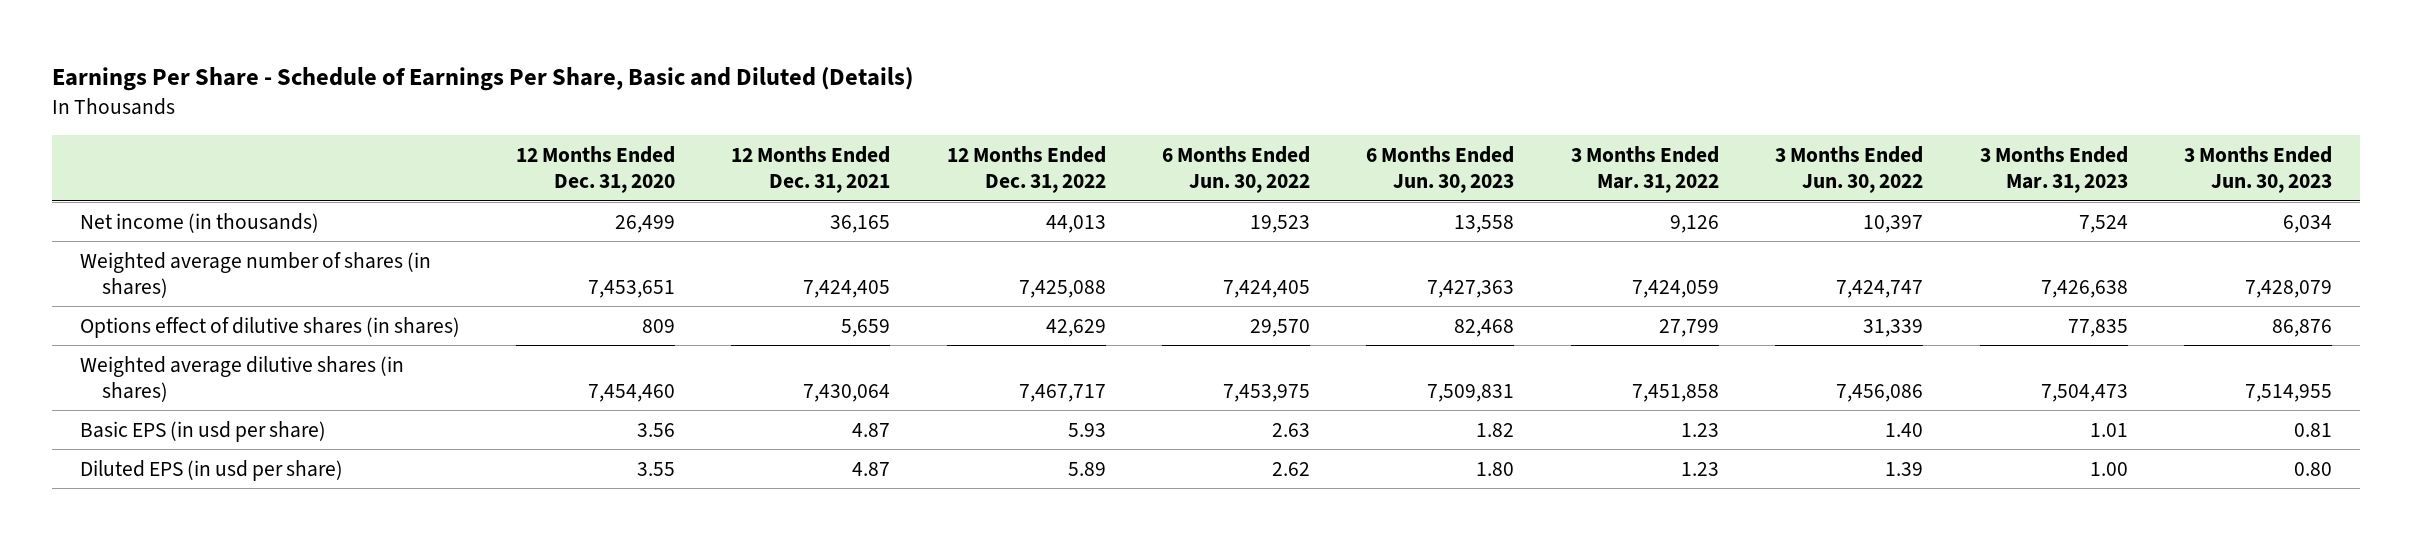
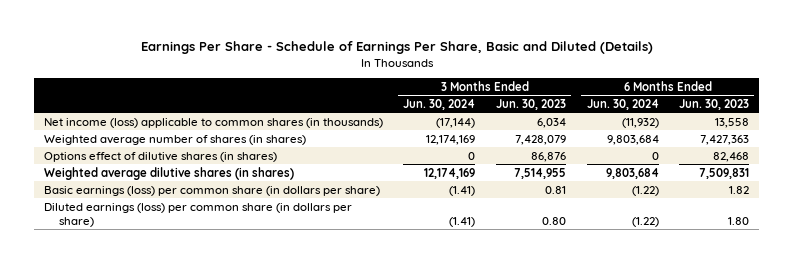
- | 12 Months Ended Dec. 31, 2020 | 12 Months Ended Dec. 31, 2021 | 12 Months Ended Dec. 31, 2022 | 6 Months Ended Jun. 30, 2022 | 6 Months Ended Jun. 30, 2023 | 3 Months Ended Mar. 31, 2022 | 3 Months Ended Jun. 30, 2022 | 3 Months Ended Mar. 31, 2023 | 3 Months Ended Jun. 30, 2023
+ | 3 Months Ended Jun. 30, 2024 | 3 Months Ended Jun. 30, 2023 | 6 Months Ended Jun. 30, 2024 | 6 Months Ended Jun. 30, 2023
- Net income (in thousands) | 26,499 | 36,165 | 44,013 | 19,523 | 13,558 | 9,126 | 10,397 | 7,524 | 6,034
+ Net income (loss) applicable to common shares (in thousands) | (17,144) | 6,034 | (11,932) | 13,558
- Basic EPS (in usd per share) | 3.56 | 4.87 | 5.93 | 2.63 | 1.82 | 1.23 | 1.40 | 1.01 | 0.81
- Diluted EPS (in usd per share) | 3.55 | 4.87 | 5.89 | 2.62 | 1.80 | 1.23 | 1.39 | 1.00 | 0.80
+ Basic earnings (loss) per common share (in dollars per share) | (1.41) | 0.81 | (1.22) | 1.82
+ Diluted earnings (loss) per common share (in dollars per share) | (1.41) | 0.80 | (1.22) | 1.80

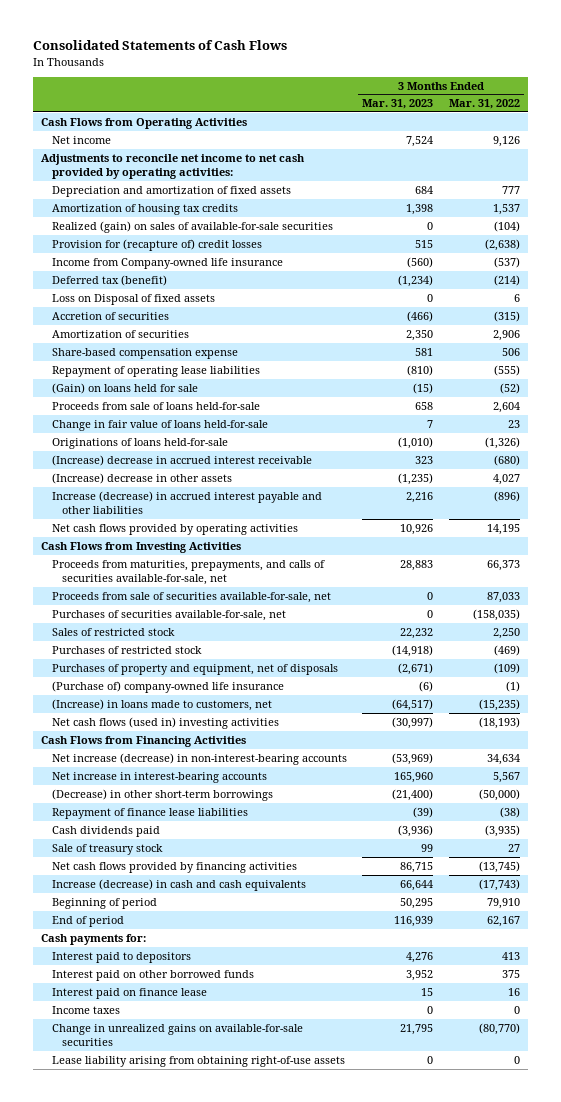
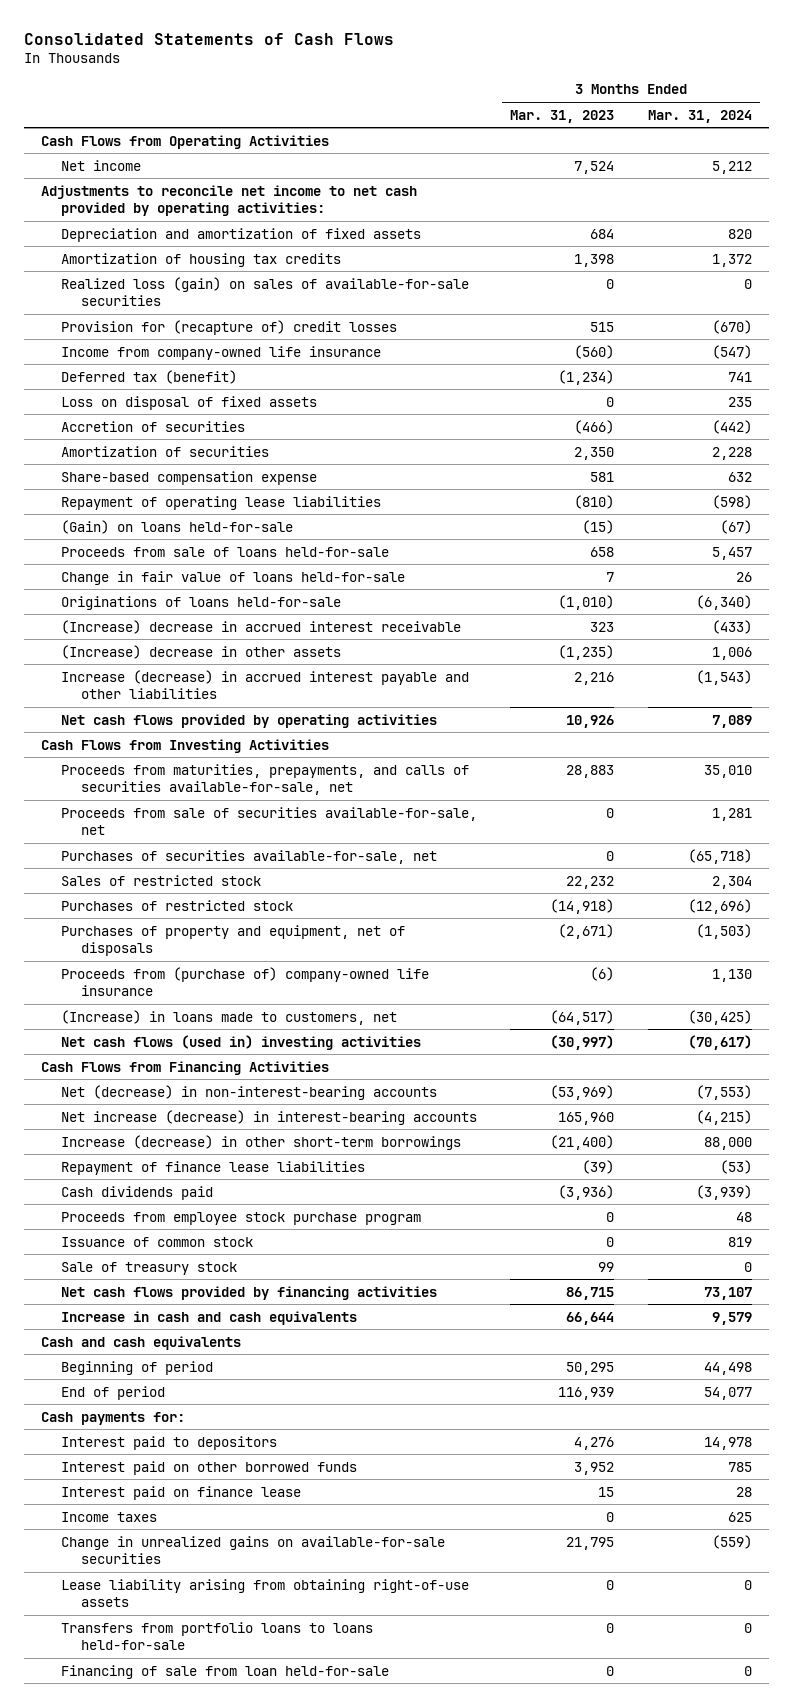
- | 3 Months Ended Mar. 31, 2023 | 3 Months Ended Mar. 31, 2022
+ | 3 Months Ended Mar. 31, 2023 | 3 Months Ended Mar. 31, 2024
- Realized (gain) on sales of available-for-sale securities | 0 | (104)
+ Realized loss (gain) on sales of available-for-sale securities | 0 | 0
- Income from Company-owned life insurance | (560) | (537)
+ Income from company-owned life insurance | (560) | (547)
- Loss on Disposal of fixed assets | 0 | 6
+ Loss on disposal of fixed assets | 0 | 235
- (Gain) on loans held for sale | (15) | (52)
+ (Gain) on loans held-for-sale | (15) | (67)
- (Purchase of) company-owned life insurance | (6) | (1)
+ Proceeds from (purchase of) company-owned life insurance | (6) | 1,130
- Net increase (decrease) in non-interest-bearing accounts | (53,969) | 34,634
- Net increase in interest-bearing accounts | 165,960 | 5,567
- (Decrease) in other short-term borrowings | (21,400) | (50,000)
+ Net (decrease) in non-interest-bearing accounts | (53,969) | (7,553)
+ Net increase (decrease) in interest-bearing accounts | 165,960 | (4,215)
+ Increase (decrease) in other short-term borrowings | (21,400) | 88,000
+ Proceeds from employee stock purchase program | 0 | 48
+ Issuance of common stock | 0 | 819
- Increase (decrease) in cash and cash equivalents | 66,644 | (17,743)
+ Increase in cash and cash equivalents | 66,644 | 9,579
+ Cash and cash equivalents
+ Transfers from portfolio loans to loans held-for-sale | 0 | 0
+ Financing of sale from loan held-for-sale | 0 | 0

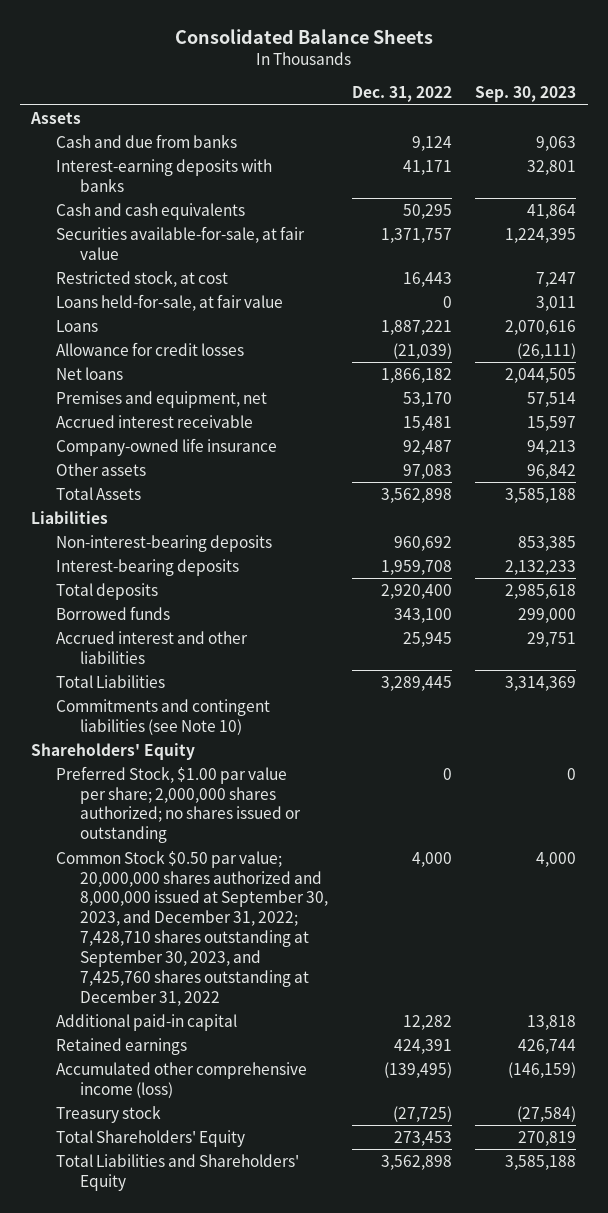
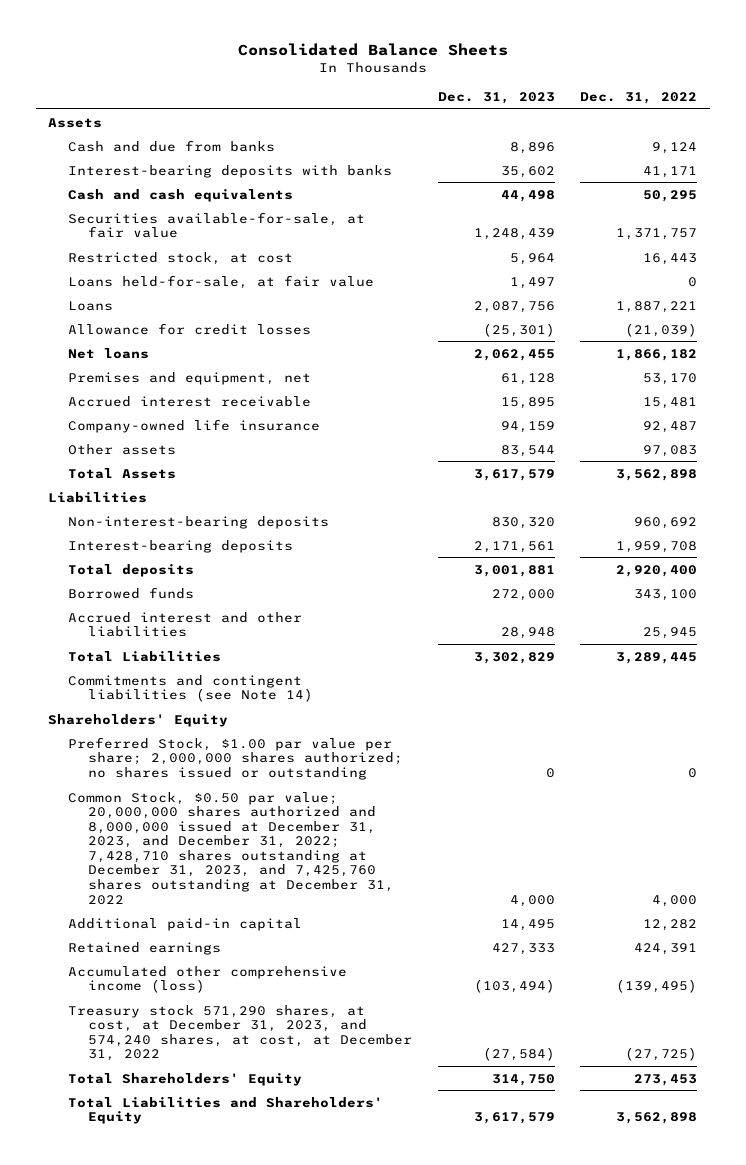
- | Dec. 31, 2022 | Sep. 30, 2023
+ | Dec. 31, 2023 | Dec. 31, 2022
- Interest-earning deposits with banks | 41,171 | 32,801
+ Interest-bearing deposits with banks | 35,602 | 41,171
- Commitments and contingent liabilities (see Note 10)
+ Commitments and contingent liabilities (see Note 14)
- Common Stock $0.50 par value; 20,000,000 shares authorized and 8,000,000 issued at September 30, 2023, and December 31, 2022; 7,428,710 shares outstanding at September 30, 2023, and 7,425,760 shares outstanding at December 31, 2022 | 4,000 | 4,000
+ Common Stock, $0.50 par value; 20,000,000 shares authorized and 8,000,000 issued at December 31, 2023, and December 31, 2022; 7,428,710 shares outstanding at December 31, 2023, and 7,425,760 shares outstanding at December 31, 2022 | 4,000 | 4,000
- Treasury stock | (27,725) | (27,584)
+ Treasury stock 571,290 shares, at cost, at December 31, 2023, and 574,240 shares, at cost, at December 31, 2022 | (27,584) | (27,725)

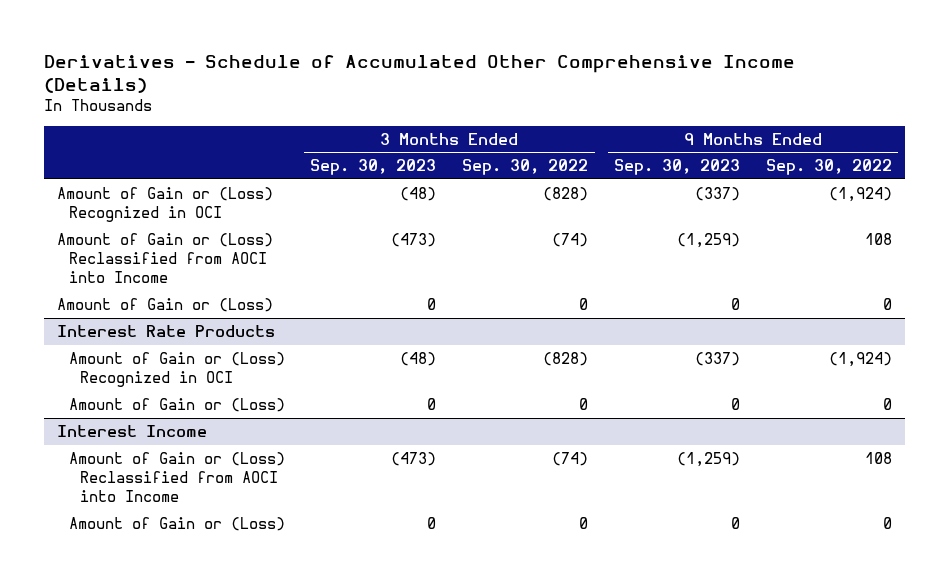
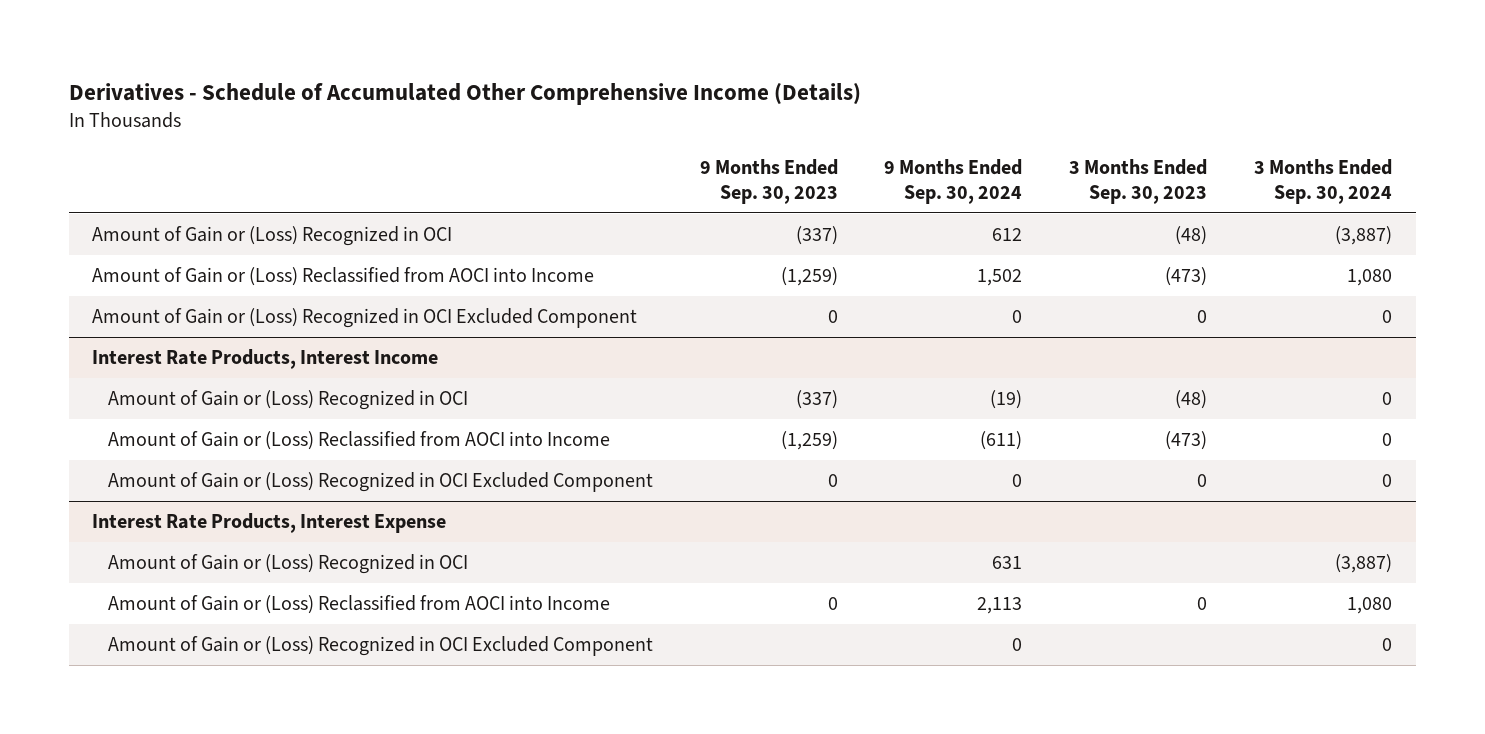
- | 3 Months Ended Sep. 30, 2023 | 3 Months Ended Sep. 30, 2022 | 9 Months Ended Sep. 30, 2023 | 9 Months Ended Sep. 30, 2022
+ | 9 Months Ended Sep. 30, 2023 | 9 Months Ended Sep. 30, 2024 | 3 Months Ended Sep. 30, 2023 | 3 Months Ended Sep. 30, 2024
- Amount of Gain or (Loss) | 0 | 0 | 0 | 0
- Interest Rate Products
+ Amount of Gain or (Loss) Recognized in OCI Excluded Component | 0 | 0 | 0 | 0
+ Interest Rate Products, Interest Income
- Amount of Gain or (Loss) | 0 | 0 | 0 | 0
- Interest Income
- Amount of Gain or (Loss) | 0 | 0 | 0 | 0
+ Amount of Gain or (Loss) Recognized in OCI Excluded Component | 0 | 0 | 0 | 0
+ Interest Rate Products, Interest Expense
+ Amount of Gain or (Loss) Recognized in OCI | | 631 | | (3,887)
+ Amount of Gain or (Loss) Reclassified from AOCI into Income | 0 | 2,113 | 0 | 1,080
+ Amount of Gain or (Loss) Recognized in OCI Excluded Component | | 0 | | 0

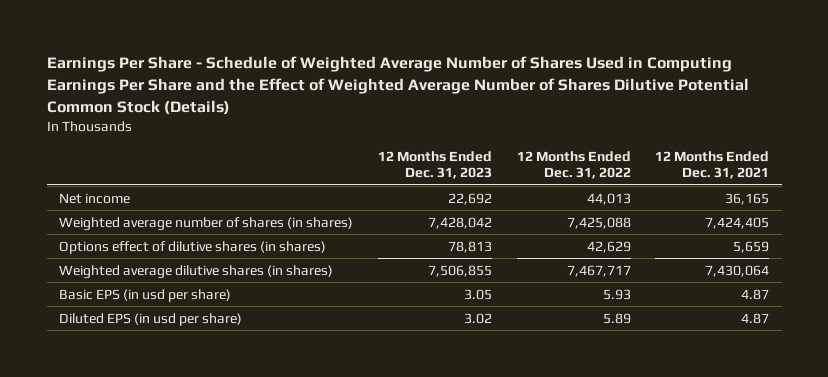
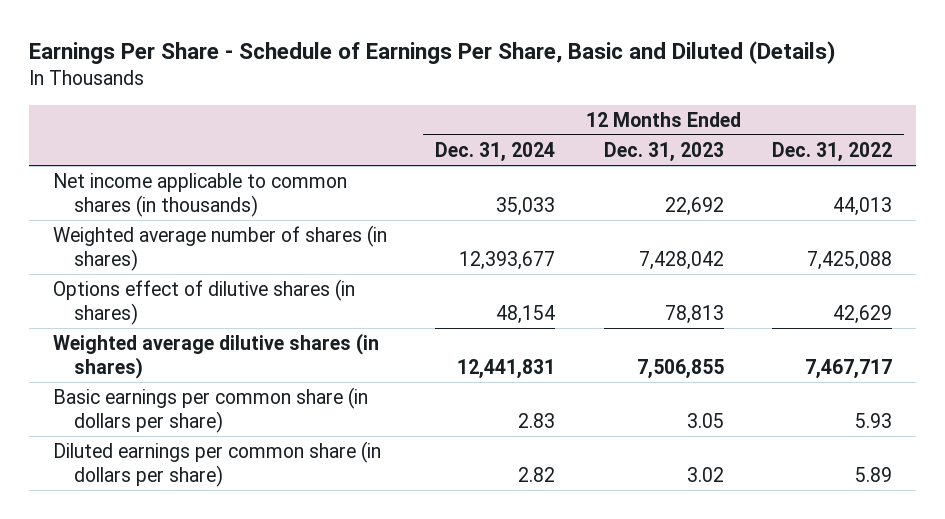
- Earnings Per Share - Schedule of Weighted Average Number of Shares Used in Computing Earnings Per Share and the Effect of Weighted Average Number of Shares Dilutive Potential Common Stock (Details)
+ Earnings Per Share - Schedule of Earnings Per Share, Basic and Diluted (Details)
- | 12 Months Ended Dec. 31, 2023 | 12 Months Ended Dec. 31, 2022 | 12 Months Ended Dec. 31, 2021
+ | 12 Months Ended Dec. 31, 2024 | 12 Months Ended Dec. 31, 2023 | 12 Months Ended Dec. 31, 2022
- Net income | 22,692 | 44,013 | 36,165
+ Net income applicable to common shares (in thousands) | 35,033 | 22,692 | 44,013
- Basic EPS (in usd per share) | 3.05 | 5.93 | 4.87
- Diluted EPS (in usd per share) | 3.02 | 5.89 | 4.87
+ Basic earnings per common share (in dollars per share) | 2.83 | 3.05 | 5.93
+ Diluted earnings per common share (in dollars per share) | 2.82 | 3.02 | 5.89

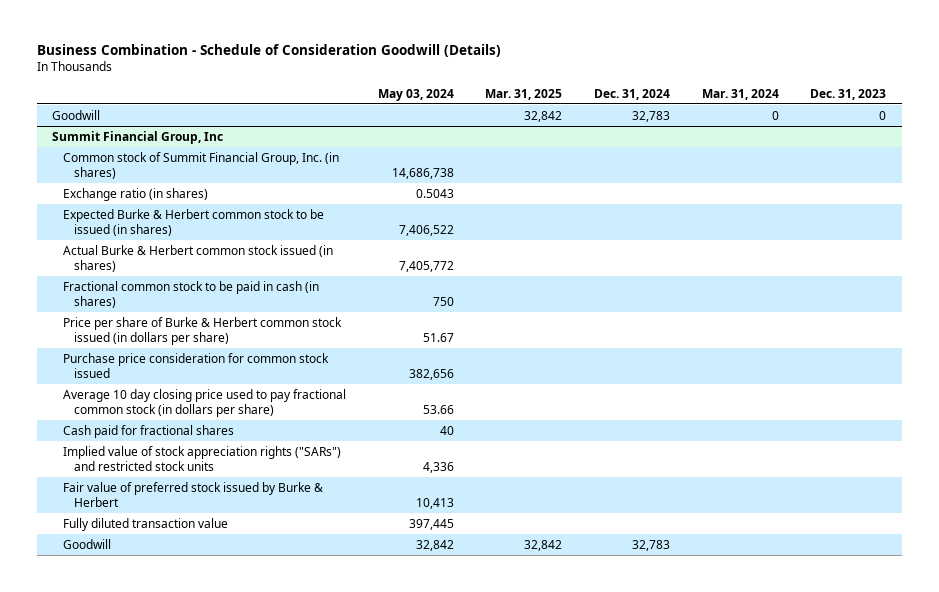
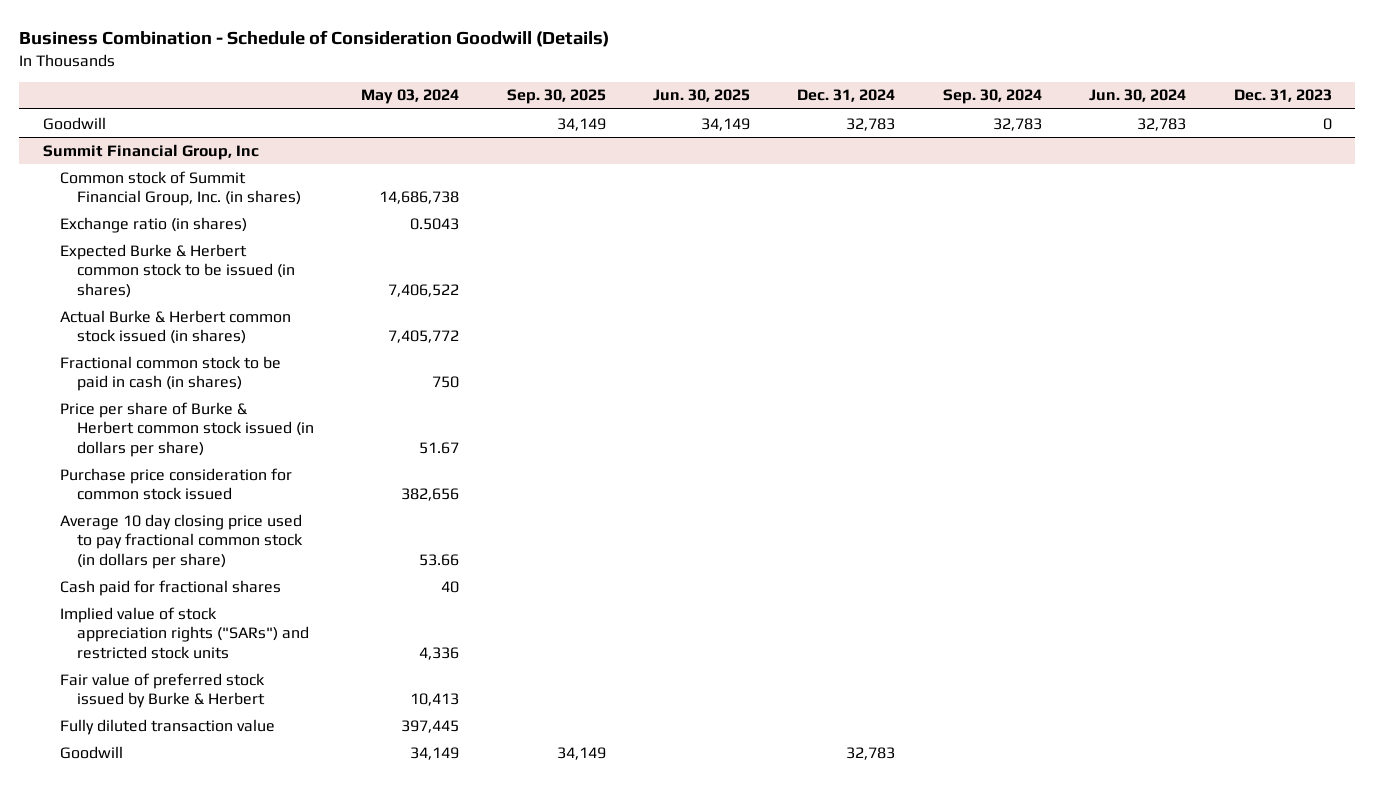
- | May 03, 2024 | Mar. 31, 2025 | Dec. 31, 2024 | Mar. 31, 2024 | Dec. 31, 2023
+ | May 03, 2024 | Sep. 30, 2025 | Jun. 30, 2025 | Dec. 31, 2024 | Sep. 30, 2024 | Jun. 30, 2024 | Dec. 31, 2023
@ Summit Financial Group, Inc
- Goodwill | 32,842 | 32,842 | 32,783 | |
+ Goodwill | 34,149 | 34,149 | | 32,783 | | |

